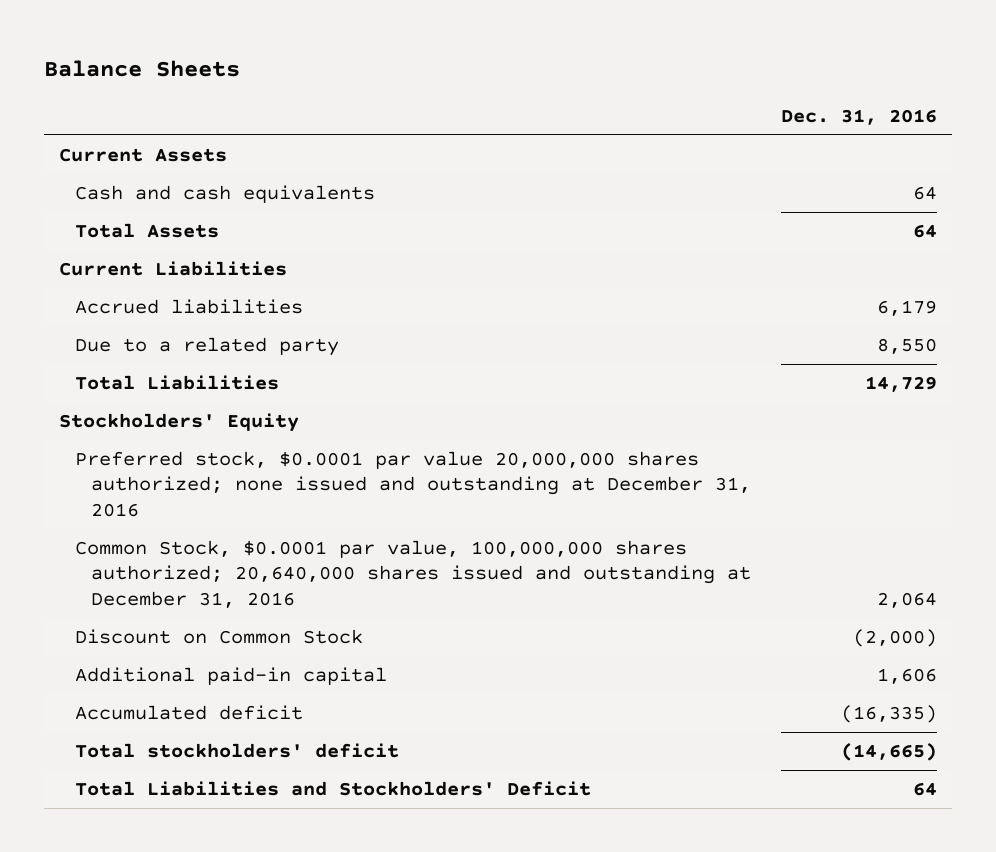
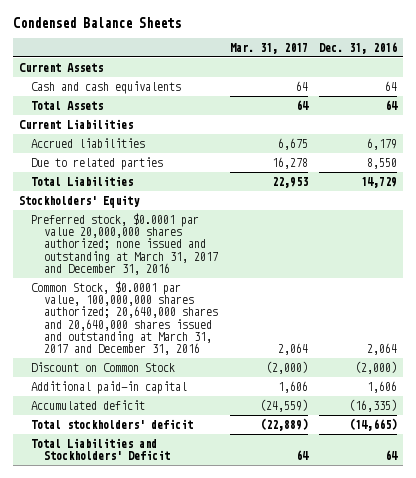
- Balance Sheets
+ Condensed Balance Sheets
- | Dec. 31, 2016
+ | Mar. 31, 2017 | Dec. 31, 2016
- Due to a related party | 8,550
+ Due to related parties | 16,278 | 8,550
- Preferred stock, $0.0001 par value 20,000,000 shares authorized; none issued and outstanding at December 31, 2016
- Common Stock, $0.0001 par value, 100,000,000 shares authorized; 20,640,000 shares issued and outstanding at December 31, 2016 | 2,064
+ Preferred stock, $0.0001 par value 20,000,000 shares authorized; none issued and outstanding at March 31, 2017 and December 31, 2016
+ Common Stock, $0.0001 par value, 100,000,000 shares authorized; 20,640,000 shares and 20,640,000 shares issued and outstanding at March 31, 2017 and December 31, 2016 | 2,064 | 2,064

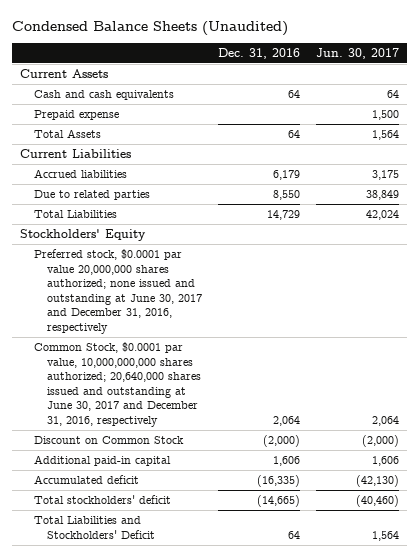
- Condensed Balance Sheets
+ Condensed Balance Sheets (Unaudited)
- | Mar. 31, 2017 | Dec. 31, 2016
+ | Dec. 31, 2016 | Jun. 30, 2017
+ Prepaid expense | | 1,500
- Preferred stock, $0.0001 par value 20,000,000 shares authorized; none issued and outstanding at March 31, 2017 and December 31, 2016
- Common Stock, $0.0001 par value, 100,000,000 shares authorized; 20,640,000 shares and 20,640,000 shares issued and outstanding at March 31, 2017 and December 31, 2016 | 2,064 | 2,064
+ Preferred stock, $0.0001 par value 20,000,000 shares authorized; none issued and outstanding at June 30, 2017 and December 31, 2016, respectively
+ Common Stock, $0.0001 par value, 10,000,000,000 shares authorized; 20,640,000 shares issued and outstanding at June 30, 2017 and December 31, 2016, respectively | 2,064 | 2,064

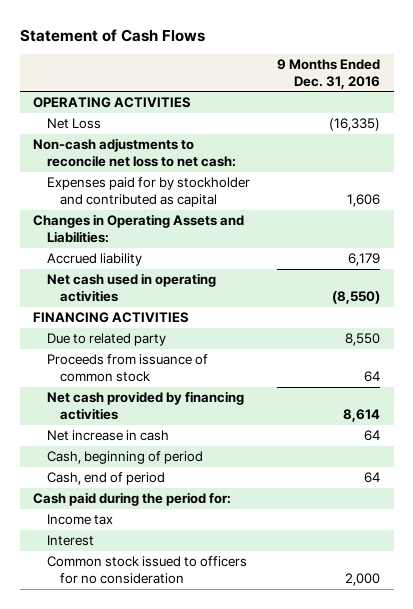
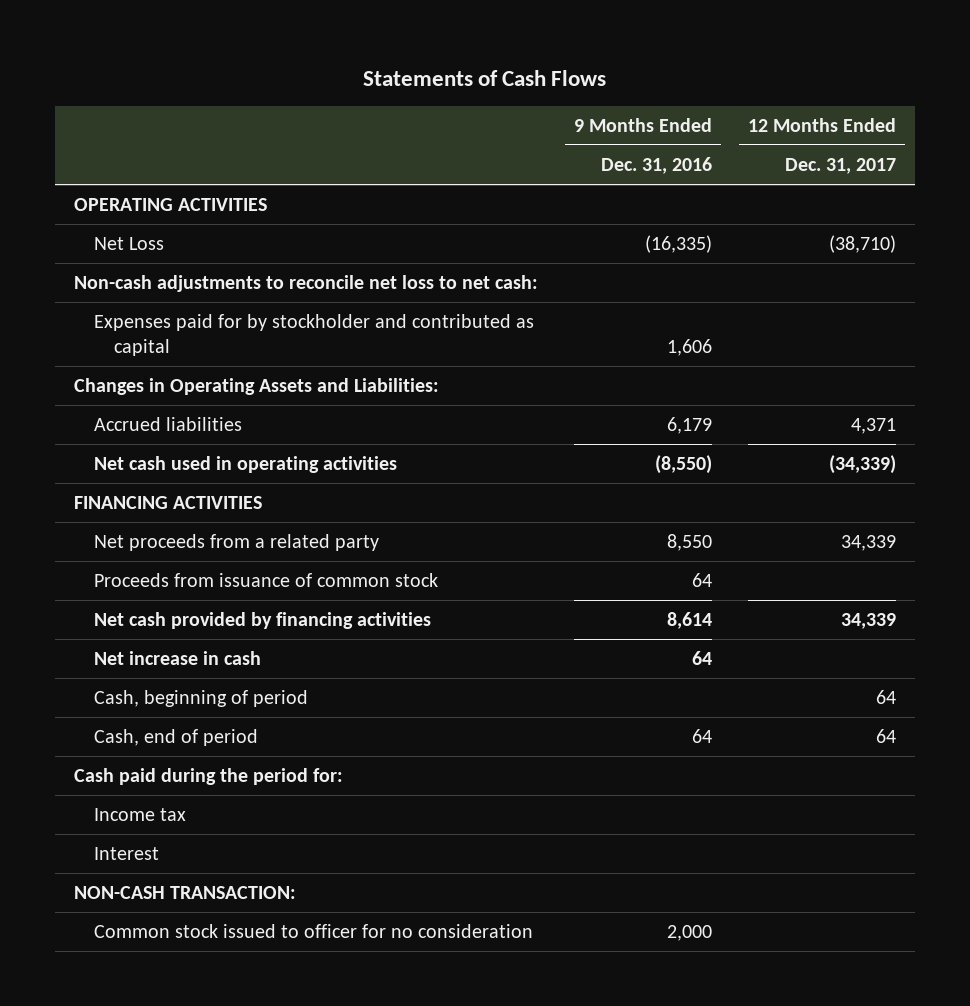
- Statement of Cash Flows
+ Statements of Cash Flows
- | 9 Months Ended Dec. 31, 2016
+ | 9 Months Ended Dec. 31, 2016 | 12 Months Ended Dec. 31, 2017
- Accrued liability | 6,179
+ Accrued liabilities | 6,179 | 4,371
- Due to related party | 8,550
+ Net proceeds from a related party | 8,550 | 34,339
- Common stock issued to officers for no consideration | 2,000
+ NON-CASH TRANSACTION:
+ Common stock issued to officer for no consideration | 2,000 |

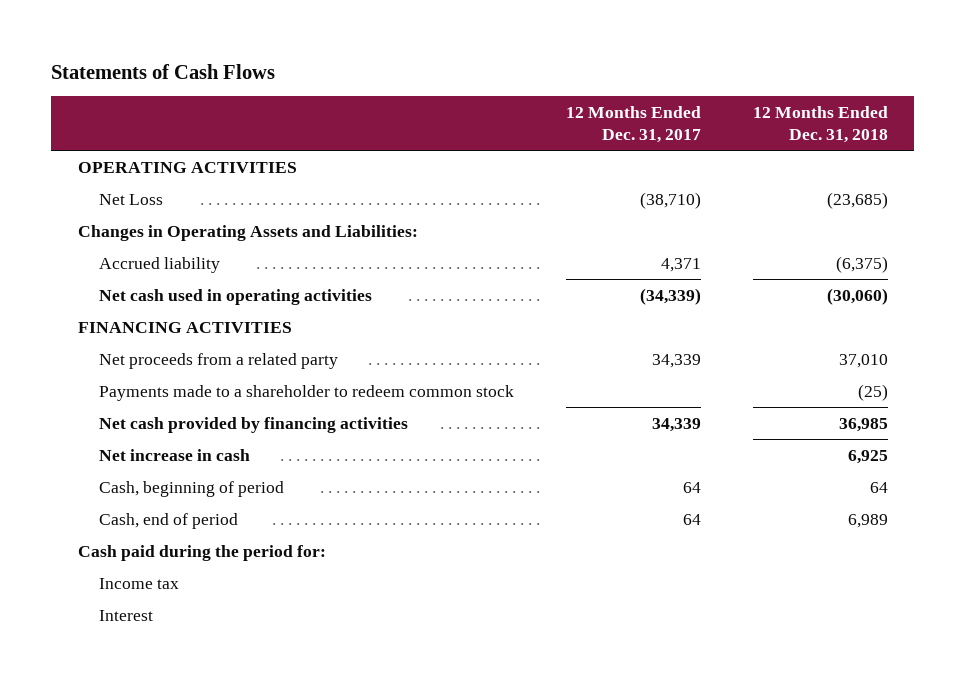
- | 9 Months Ended Dec. 31, 2016 | 12 Months Ended Dec. 31, 2017
+ | 12 Months Ended Dec. 31, 2017 | 12 Months Ended Dec. 31, 2018
- Non-cash adjustments to reconcile net loss to net cash:
- Expenses paid for by stockholder and contributed as capital | 1,606 |
- Accrued liabilities | 6,179 | 4,371
+ Accrued liability | 4,371 | (6,375)
- Proceeds from issuance of common stock | 64 |
+ Payments made to a shareholder to redeem common stock | | (25)
- NON-CASH TRANSACTION:
- Common stock issued to officer for no consideration | 2,000 |

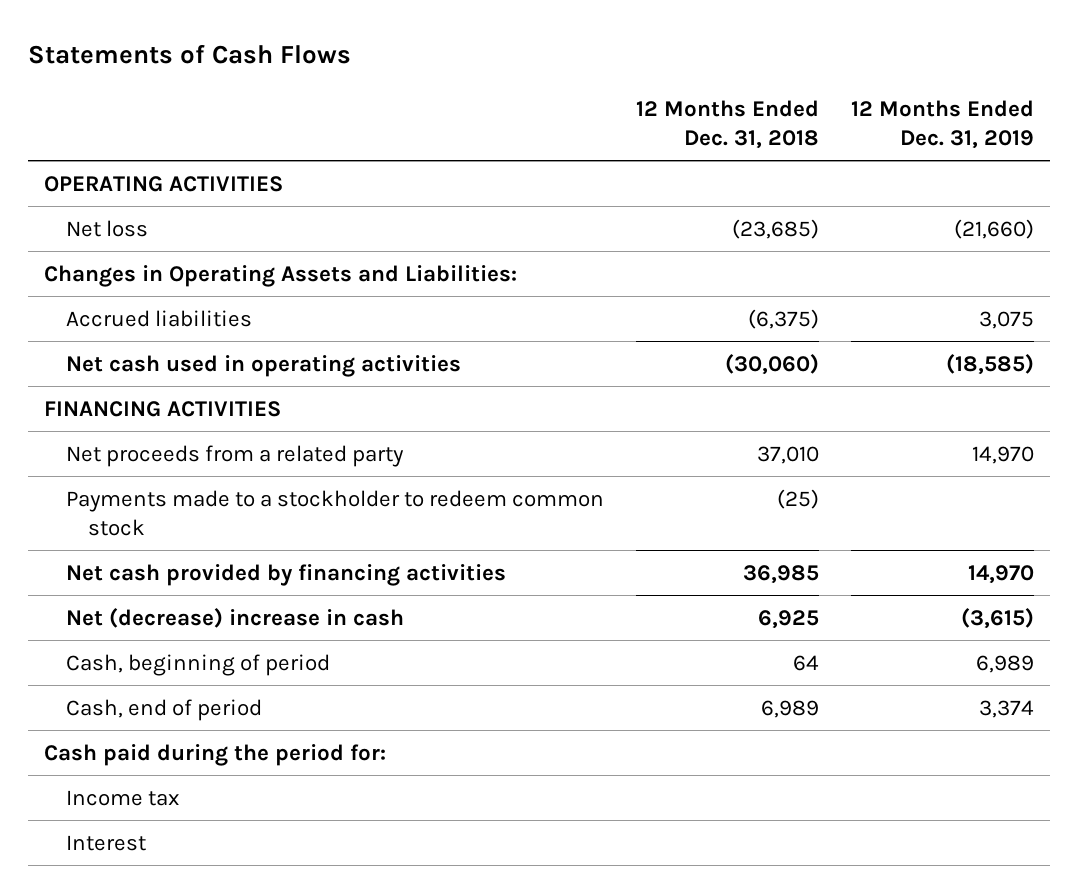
- | 12 Months Ended Dec. 31, 2017 | 12 Months Ended Dec. 31, 2018
+ | 12 Months Ended Dec. 31, 2018 | 12 Months Ended Dec. 31, 2019
- Net Loss | (38,710) | (23,685)
+ Net loss | (23,685) | (21,660)
- Accrued liability | 4,371 | (6,375)
+ Accrued liabilities | (6,375) | 3,075
- Payments made to a shareholder to redeem common stock | | (25)
+ Payments made to a stockholder to redeem common stock | (25) |
- Net increase in cash | | 6,925
+ Net (decrease) increase in cash | 6,925 | (3,615)

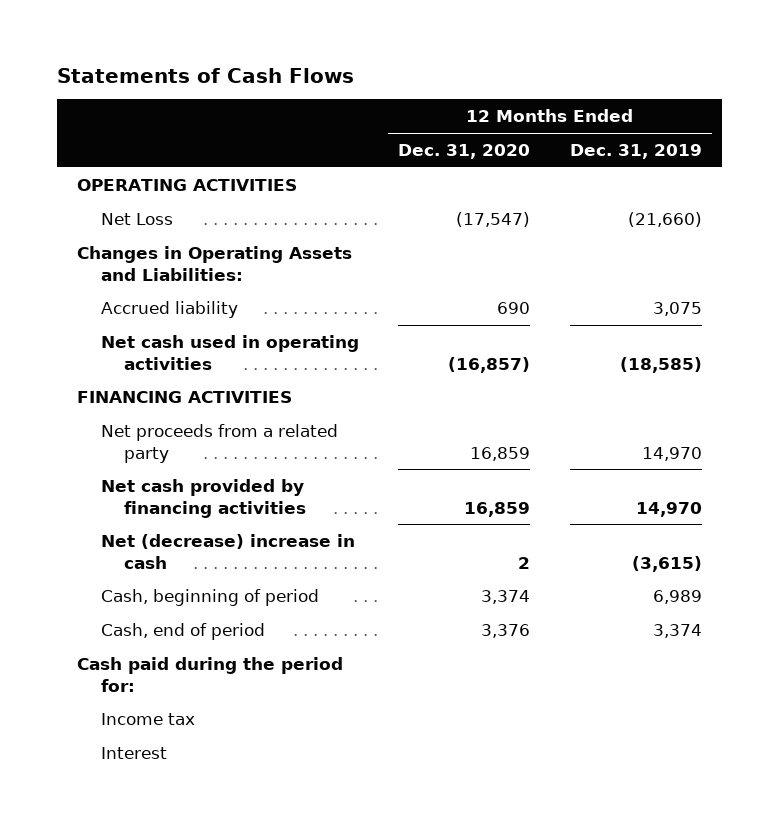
- | 12 Months Ended Dec. 31, 2018 | 12 Months Ended Dec. 31, 2019
+ | 12 Months Ended Dec. 31, 2020 | 12 Months Ended Dec. 31, 2019
- Net loss | (23,685) | (21,660)
+ Net Loss | (17,547) | (21,660)
- Accrued liabilities | (6,375) | 3,075
+ Accrued liability | 690 | 3,075
- Payments made to a stockholder to redeem common stock | (25) |

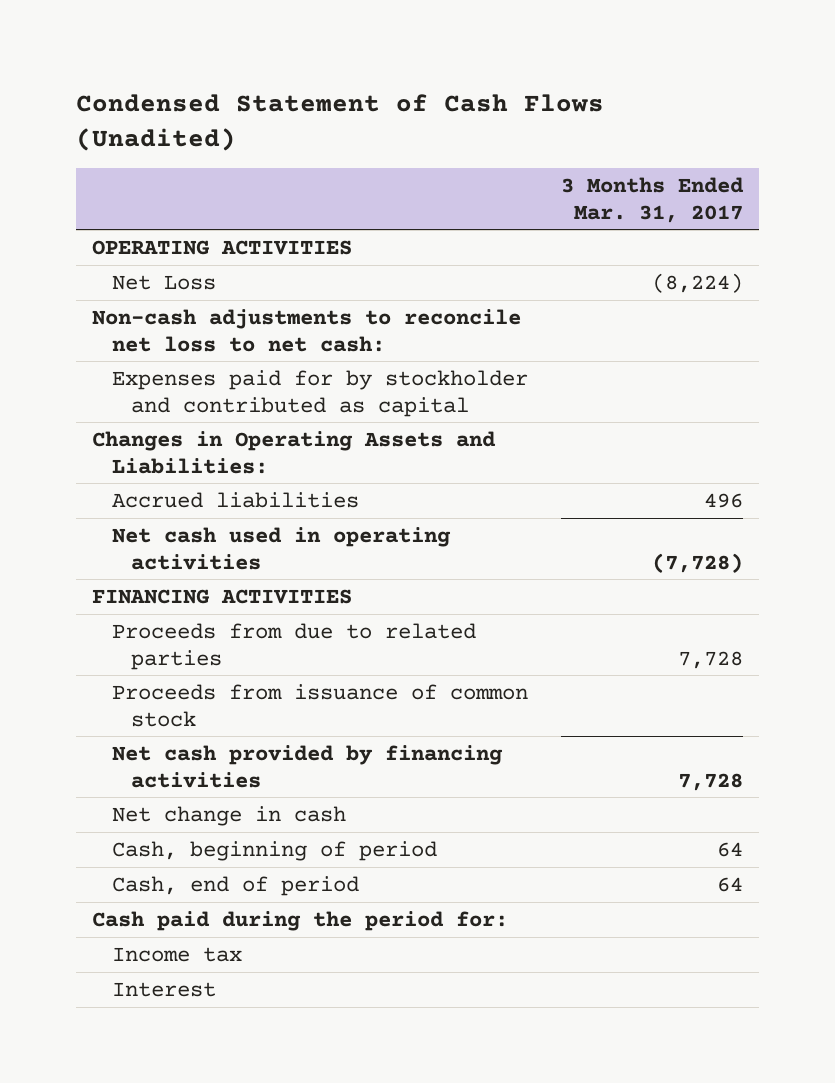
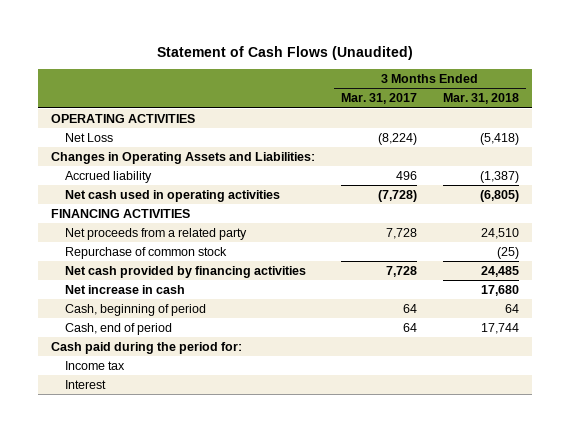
- Condensed Statement of Cash Flows (Unadited)
+ Statement of Cash Flows (Unaudited)
- | 3 Months Ended Mar. 31, 2017
+ | 3 Months Ended Mar. 31, 2017 | 3 Months Ended Mar. 31, 2018
- Non-cash adjustments to reconcile net loss to net cash:
- Expenses paid for by stockholder and contributed as capital
- Accrued liabilities | 496
+ Accrued liability | 496 | (1,387)
- Proceeds from due to related parties | 7,728
- Proceeds from issuance of common stock
+ Net proceeds from a related party | 7,728 | 24,510
+ Repurchase of common stock | | (25)
- Net change in cash
+ Net increase in cash | | 17,680

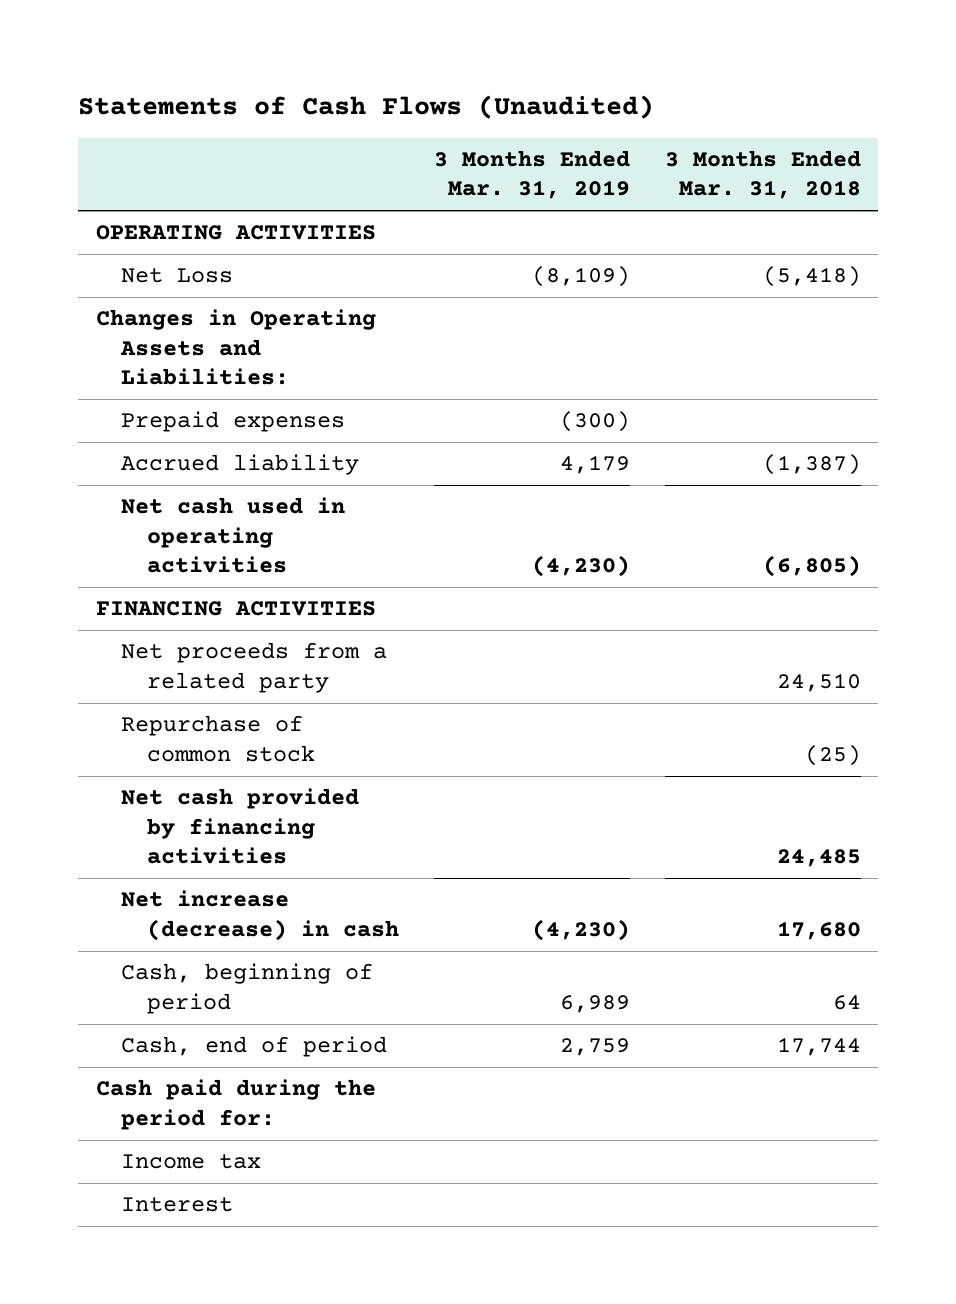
- Statement of Cash Flows (Unaudited)
+ Statements of Cash Flows (Unaudited)
- | 3 Months Ended Mar. 31, 2017 | 3 Months Ended Mar. 31, 2018
+ | 3 Months Ended Mar. 31, 2019 | 3 Months Ended Mar. 31, 2018
+ Prepaid expenses | (300) |
- Net increase in cash | | 17,680
+ Net increase (decrease) in cash | (4,230) | 17,680

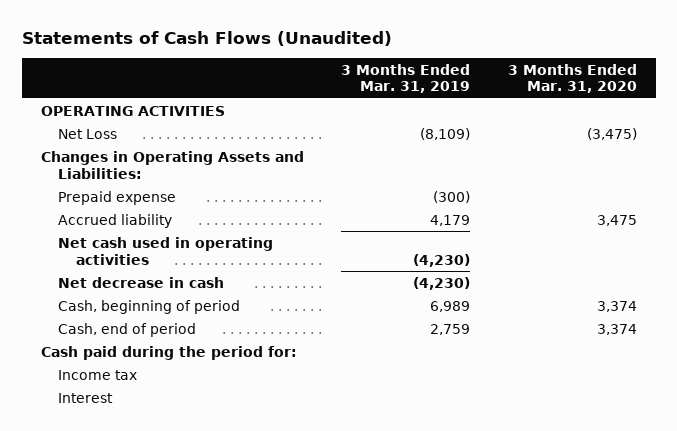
- | 3 Months Ended Mar. 31, 2019 | 3 Months Ended Mar. 31, 2018
+ | 3 Months Ended Mar. 31, 2019 | 3 Months Ended Mar. 31, 2020
- Prepaid expenses | (300) |
+ Prepaid expense | (300) |
- FINANCING ACTIVITIES
- Net proceeds from a related party | | 24,510
- Repurchase of common stock | | (25)
- Net cash provided by financing activities | | 24,485
- Net increase (decrease) in cash | (4,230) | 17,680
+ Net decrease in cash | (4,230) |

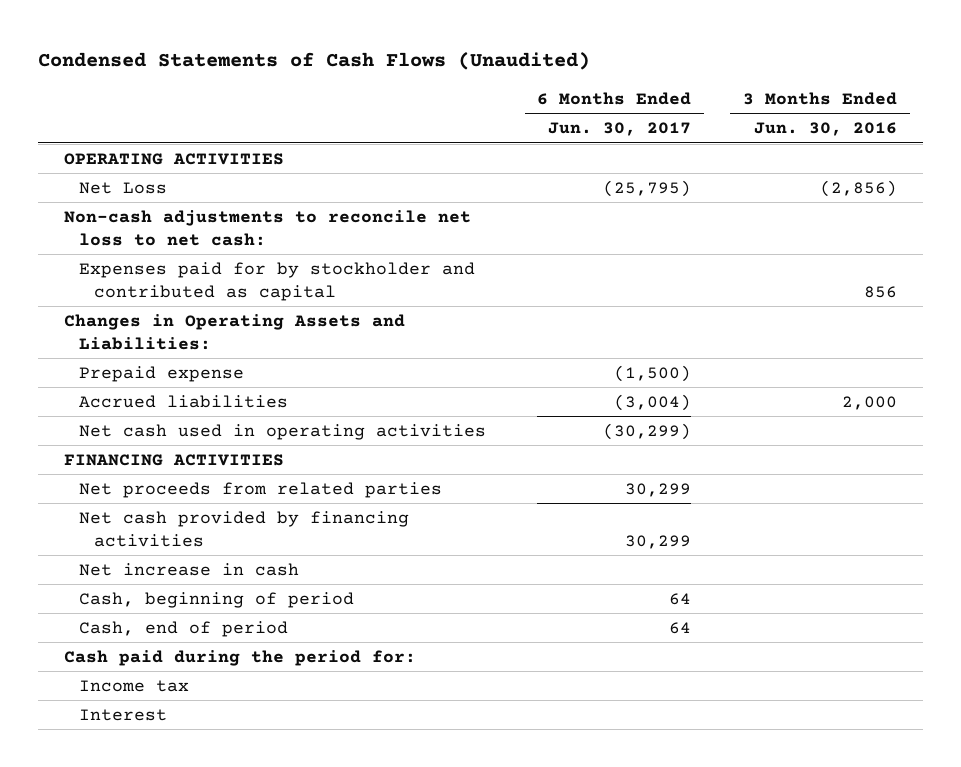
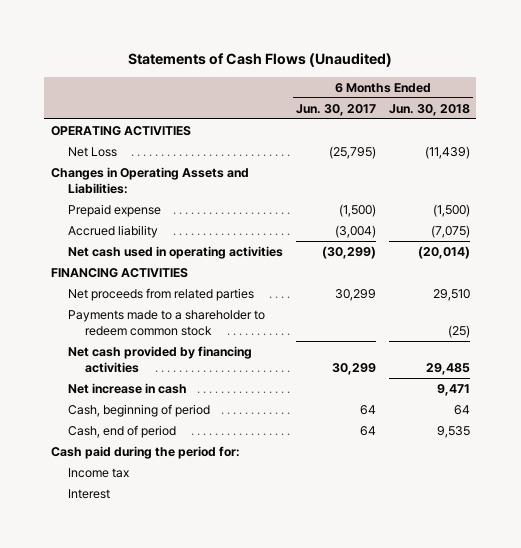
- Condensed Statements of Cash Flows (Unaudited)
+ Statements of Cash Flows (Unaudited)
- | 6 Months Ended Jun. 30, 2017 | 3 Months Ended Jun. 30, 2016
+ | 6 Months Ended Jun. 30, 2017 | 6 Months Ended Jun. 30, 2018
- Non-cash adjustments to reconcile net loss to net cash:
- Expenses paid for by stockholder and contributed as capital | | 856
- Accrued liabilities | (3,004) | 2,000
+ Accrued liability | (3,004) | (7,075)
+ Payments made to a shareholder to redeem common stock | | (25)

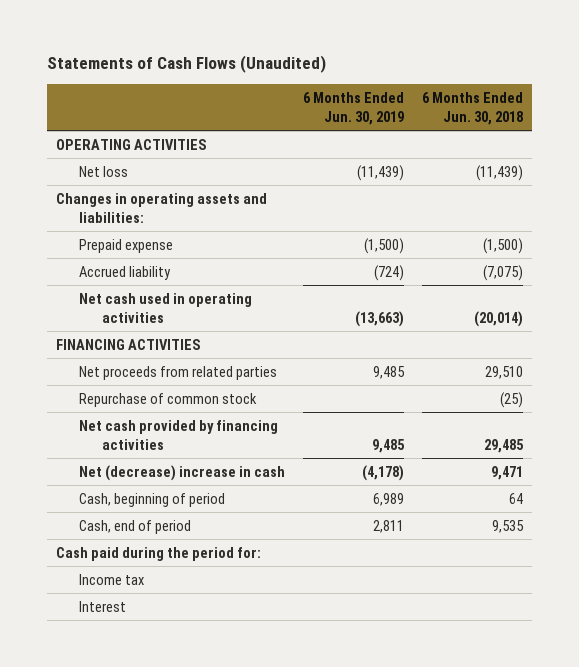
- | 6 Months Ended Jun. 30, 2017 | 6 Months Ended Jun. 30, 2018
+ | 6 Months Ended Jun. 30, 2019 | 6 Months Ended Jun. 30, 2018
- Net Loss | (25,795) | (11,439)
- Changes in Operating Assets and Liabilities:
+ Net loss | (11,439) | (11,439)
+ Changes in operating assets and liabilities:
- Payments made to a shareholder to redeem common stock | | (25)
+ Repurchase of common stock | | (25)
- Net increase in cash | | 9,471
+ Net (decrease) increase in cash | (4,178) | 9,471

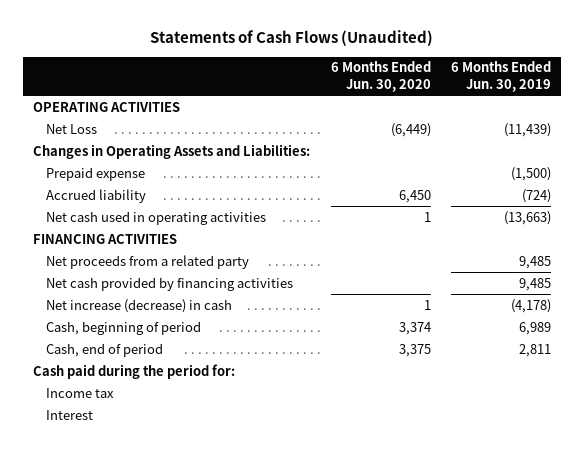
- | 6 Months Ended Jun. 30, 2019 | 6 Months Ended Jun. 30, 2018
+ | 6 Months Ended Jun. 30, 2020 | 6 Months Ended Jun. 30, 2019
- Net loss | (11,439) | (11,439)
- Changes in operating assets and liabilities:
+ Net Loss | (6,449) | (11,439)
+ Changes in Operating Assets and Liabilities:
- Net proceeds from related parties | 9,485 | 29,510
- Repurchase of common stock | | (25)
+ Net proceeds from a related party | | 9,485
- Net (decrease) increase in cash | (4,178) | 9,471
+ Net increase (decrease) in cash | 1 | (4,178)

